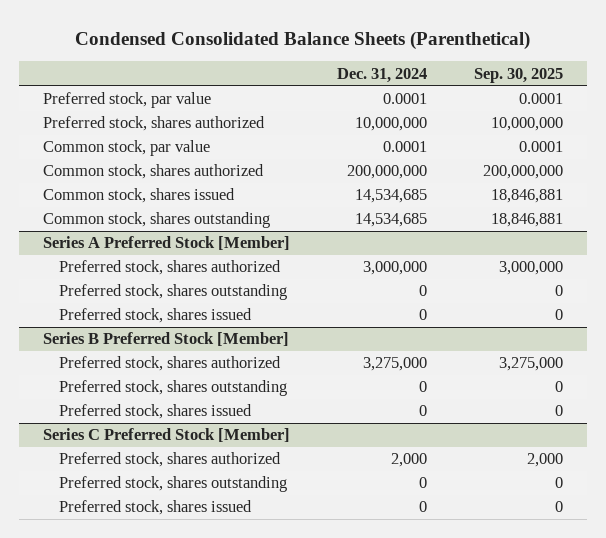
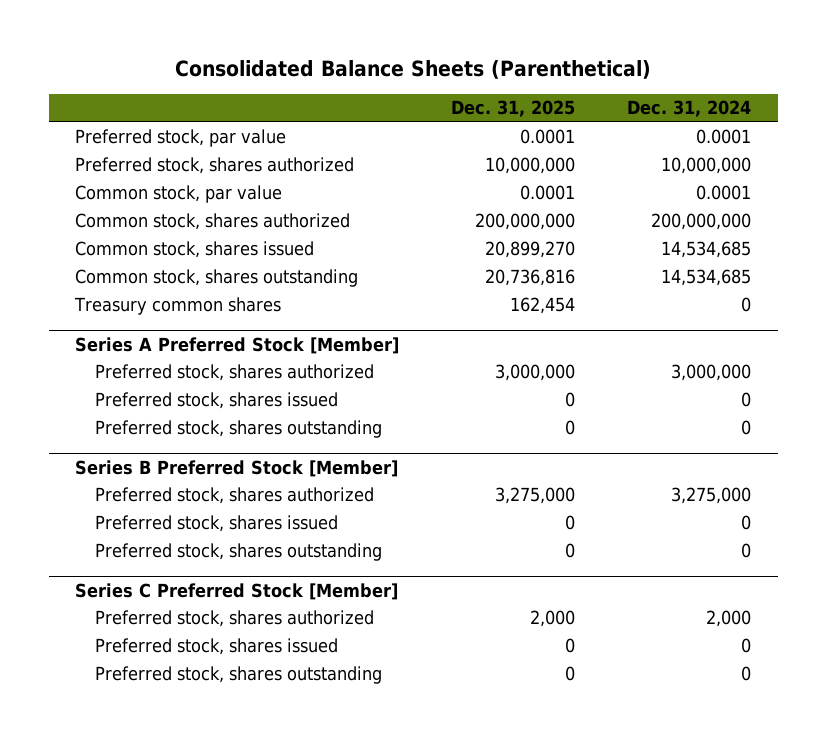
- Condensed Consolidated Balance Sheets (Parenthetical)
+ Consolidated Balance Sheets (Parenthetical)
- | Dec. 31, 2024 | Sep. 30, 2025
+ | Dec. 31, 2025 | Dec. 31, 2024
+ Treasury common shares | 162,454 | 0
@ Series A Preferred Stock [Member]
moved down: Preferred stock, shares outstanding | 0 | 0
@ Series B Preferred Stock [Member]
moved down: Preferred stock, shares outstanding | 0 | 0
@ Series C Preferred Stock [Member]
moved down: Preferred stock, shares outstanding | 0 | 0

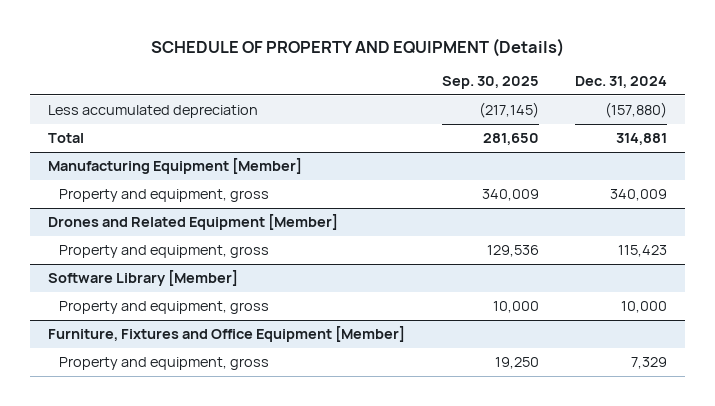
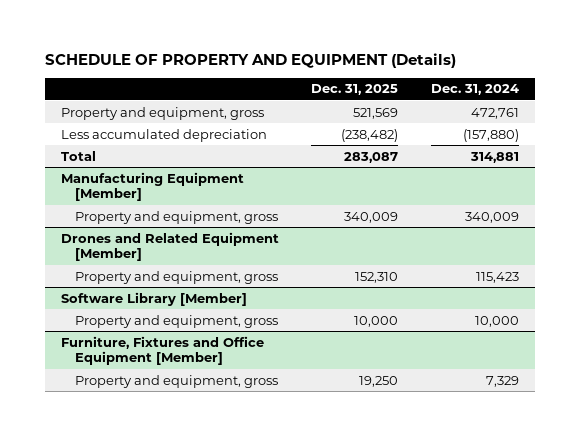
- | Sep. 30, 2025 | Dec. 31, 2024
+ | Dec. 31, 2025 | Dec. 31, 2024
+ Property and equipment, gross | 521,569 | 472,761

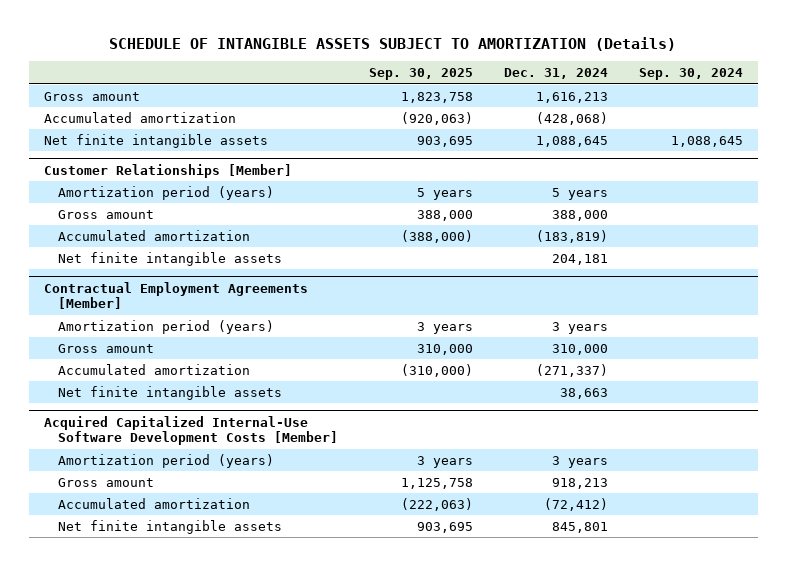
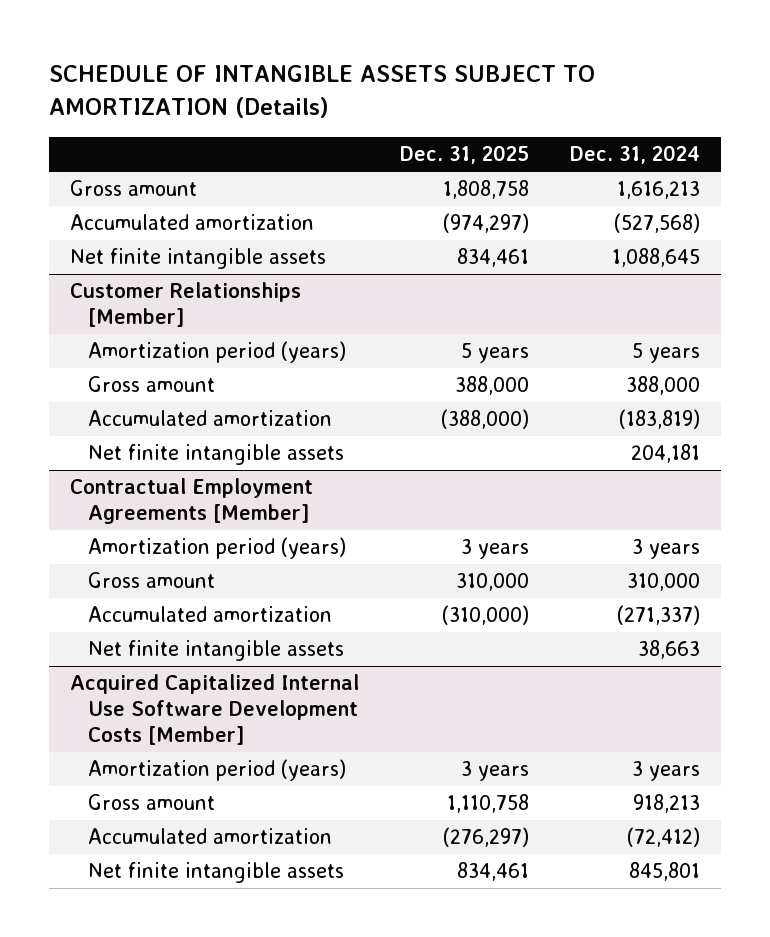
- | Sep. 30, 2025 | Dec. 31, 2024 | Sep. 30, 2024
+ | Dec. 31, 2025 | Dec. 31, 2024
- Accumulated amortization | (920,063) | (428,068) |
+ Accumulated amortization | (974,297) | (527,568)
- Acquired Capitalized Internal-Use Software Development Costs [Member]
+ Acquired Capitalized Internal Use Software Development Costs [Member]

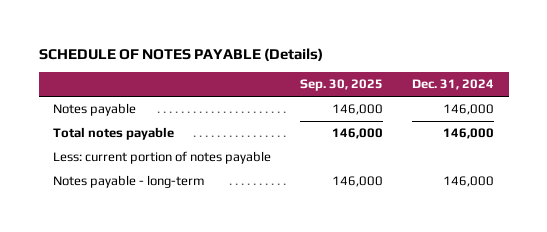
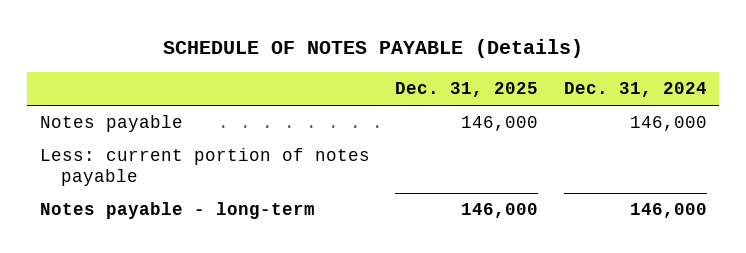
- | Sep. 30, 2025 | Dec. 31, 2024
+ | Dec. 31, 2025 | Dec. 31, 2024
- Total notes payable | 146,000 | 146,000

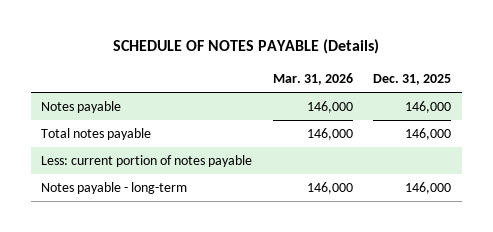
- | Dec. 31, 2025 | Dec. 31, 2024
+ | Mar. 31, 2026 | Dec. 31, 2025
+ Total notes payable | 146,000 | 146,000

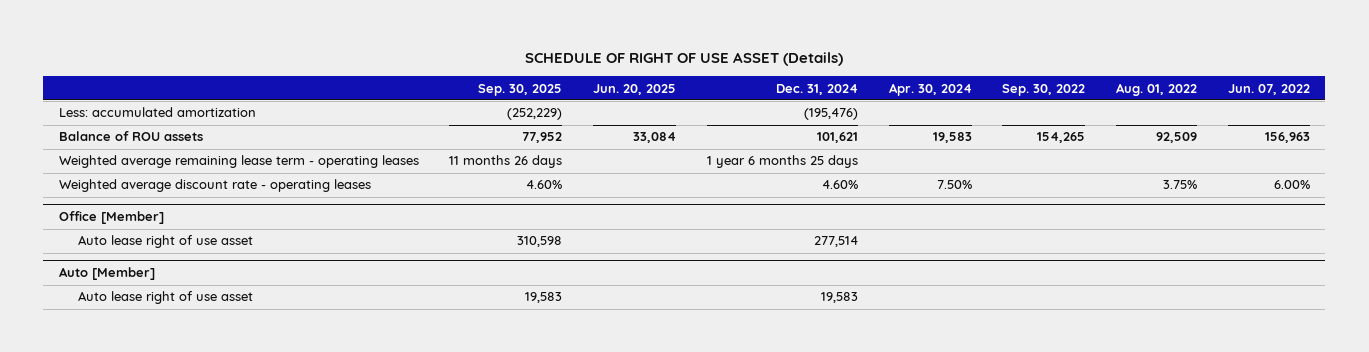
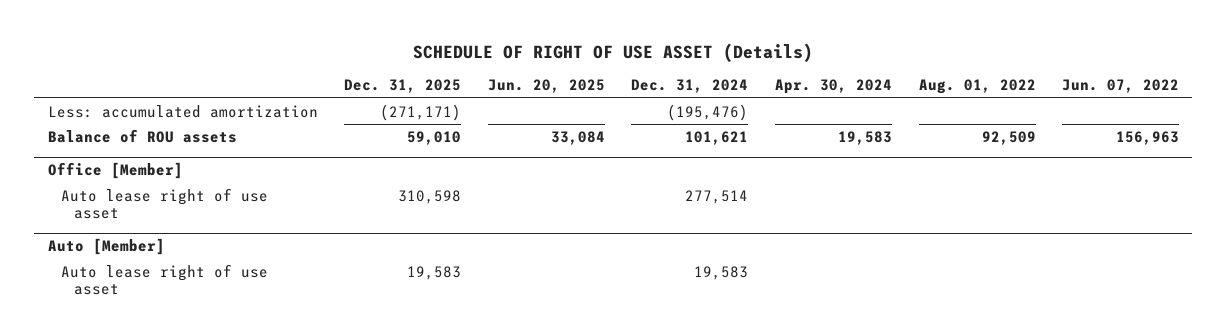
- | Sep. 30, 2025 | Jun. 20, 2025 | Dec. 31, 2024 | Apr. 30, 2024 | Sep. 30, 2022 | Aug. 01, 2022 | Jun. 07, 2022
+ | Dec. 31, 2025 | Jun. 20, 2025 | Dec. 31, 2024 | Apr. 30, 2024 | Aug. 01, 2022 | Jun. 07, 2022
- Weighted average remaining lease term - operating leases | 11 months 26 days | | 1 year 6 months 25 days | | | |
- Weighted average discount rate - operating leases | 4.60% | | 4.60% | 7.50% | | 3.75% | 6.00%

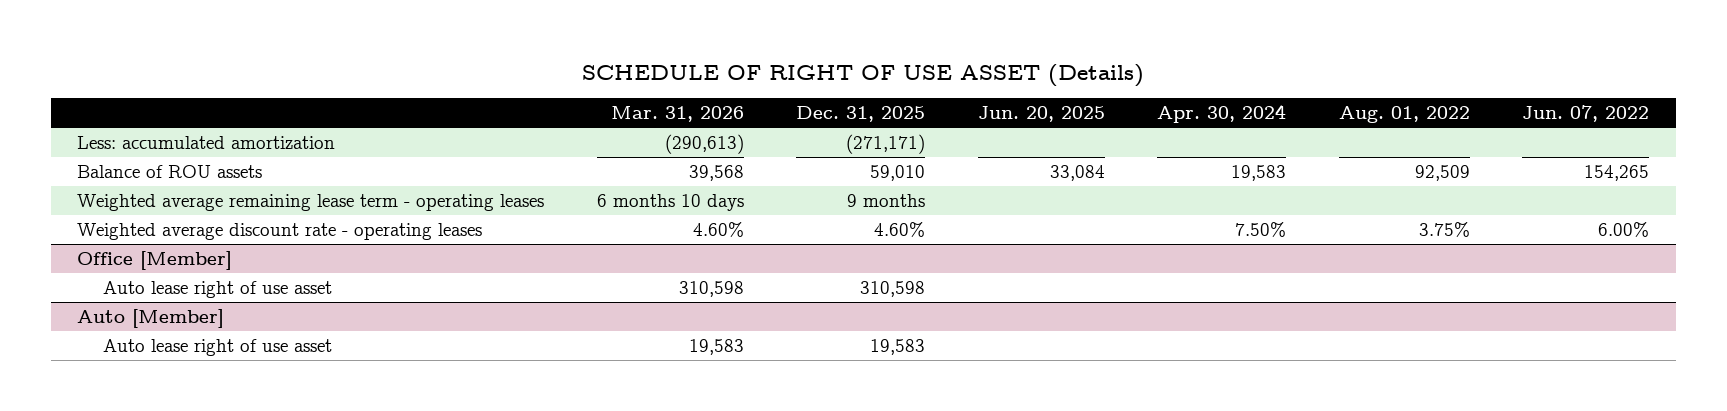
- | Dec. 31, 2025 | Jun. 20, 2025 | Dec. 31, 2024 | Apr. 30, 2024 | Aug. 01, 2022 | Jun. 07, 2022
+ | Mar. 31, 2026 | Dec. 31, 2025 | Jun. 20, 2025 | Apr. 30, 2024 | Aug. 01, 2022 | Jun. 07, 2022
- Balance of ROU assets | 59,010 | 33,084 | 101,621 | 19,583 | 92,509 | 156,963
+ Balance of ROU assets | 39,568 | 59,010 | 33,084 | 19,583 | 92,509 | 154,265
+ Weighted average remaining lease term - operating leases | 6 months 10 days | 9 months | | | |
+ Weighted average discount rate - operating leases | 4.60% | 4.60% | | 7.50% | 3.75% | 6.00%

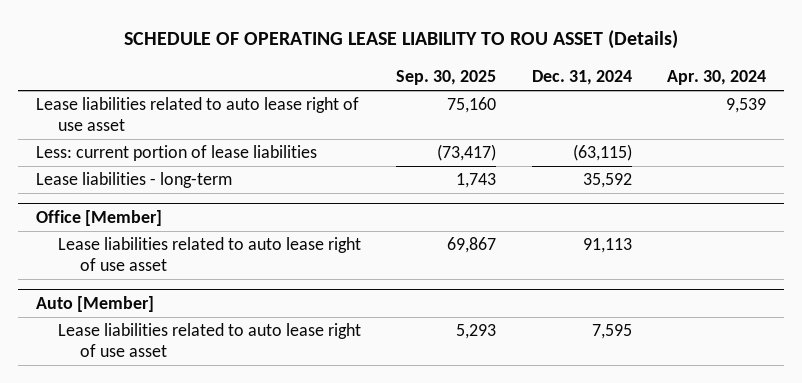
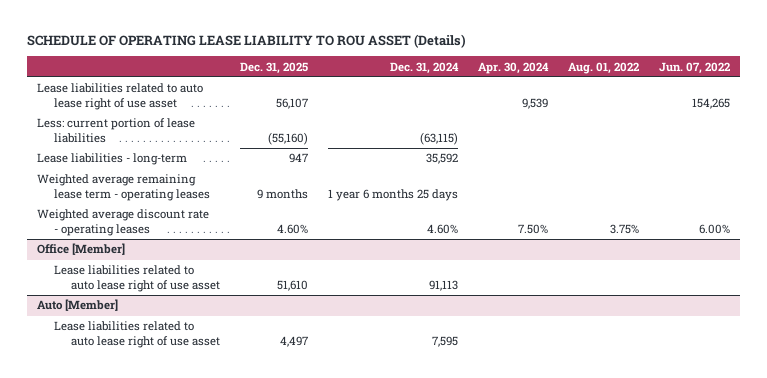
- | Sep. 30, 2025 | Dec. 31, 2024 | Apr. 30, 2024
+ | Dec. 31, 2025 | Dec. 31, 2024 | Apr. 30, 2024 | Aug. 01, 2022 | Jun. 07, 2022
+ Weighted average remaining lease term - operating leases | 9 months | 1 year 6 months 25 days | | |
+ Weighted average discount rate - operating leases | 4.60% | 4.60% | 7.50% | 3.75% | 6.00%

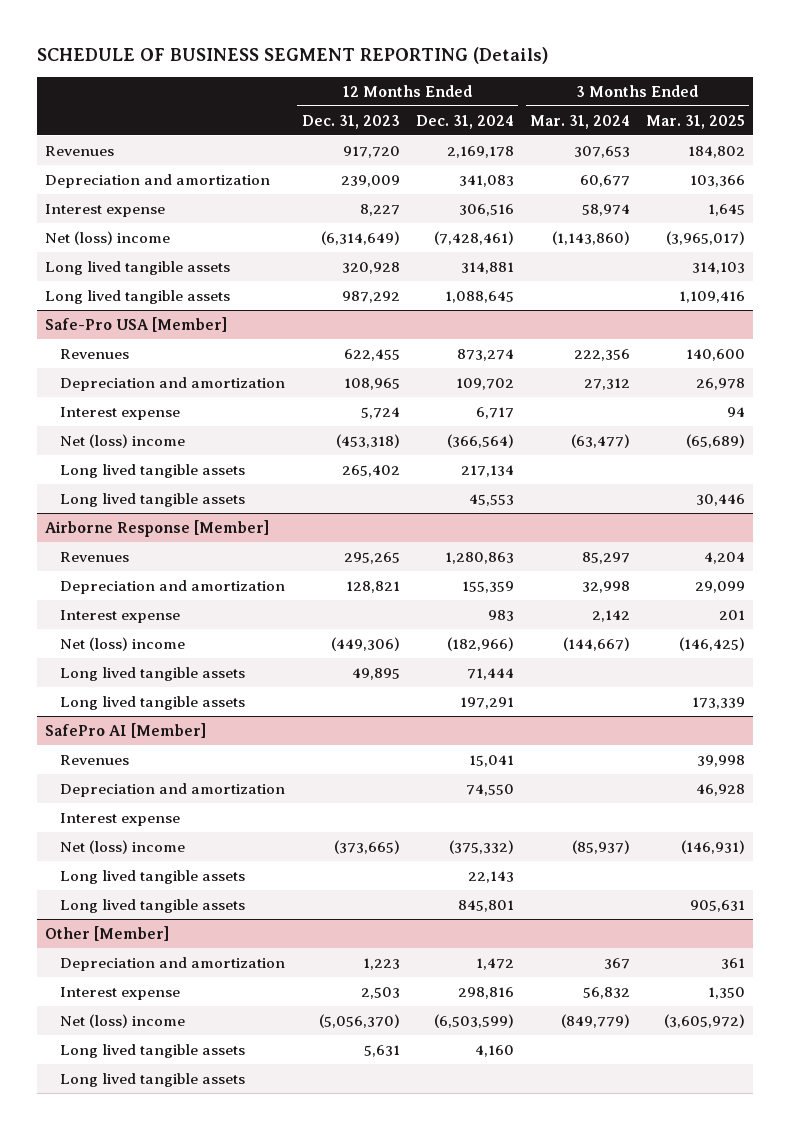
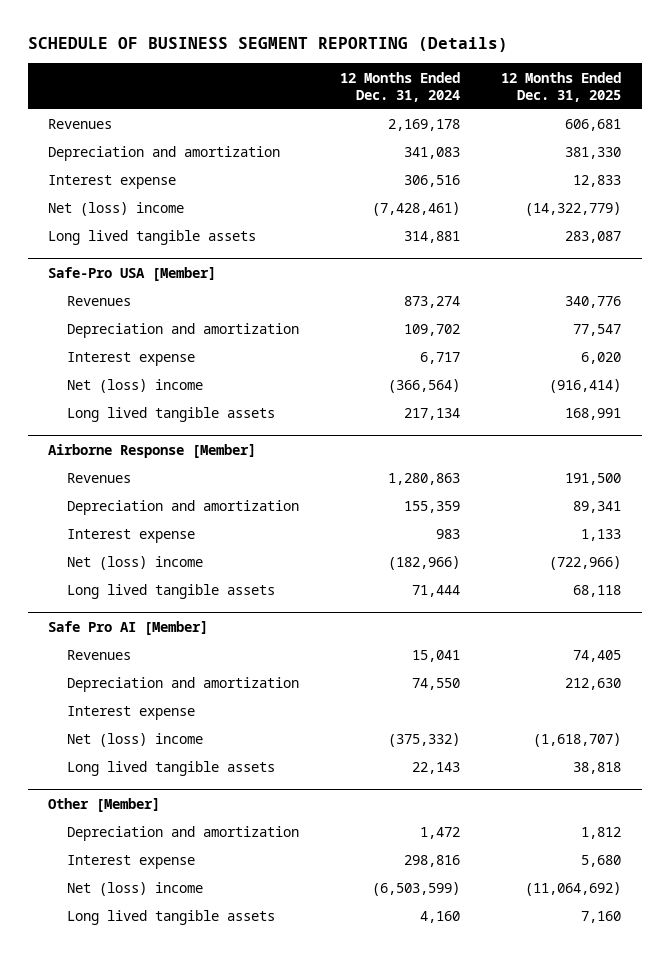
- | 12 Months Ended Dec. 31, 2023 | 12 Months Ended Dec. 31, 2024 | 3 Months Ended Mar. 31, 2024 | 3 Months Ended Mar. 31, 2025
+ | 12 Months Ended Dec. 31, 2024 | 12 Months Ended Dec. 31, 2025
- Long lived tangible assets | 987,292 | 1,088,645 | | 1,109,416
@ Safe-Pro USA [Member]
- Long lived tangible assets | | 45,553 | | 30,446
@ Airborne Response [Member]
- Long lived tangible assets | | 197,291 | | 173,339
- SafePro AI [Member]
+ Safe Pro AI [Member]
- Long lived tangible assets | | 845,801 | | 905,631
@ Other [Member]
- Long lived tangible assets

